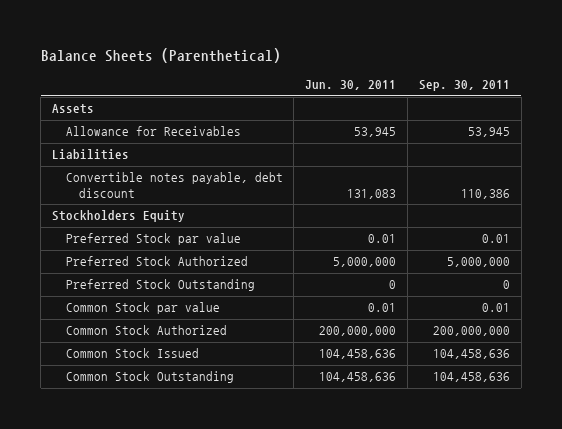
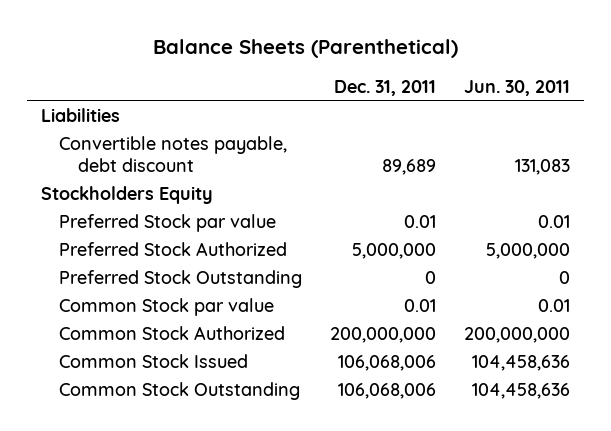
- | Jun. 30, 2011 | Sep. 30, 2011
+ | Dec. 31, 2011 | Jun. 30, 2011
- Assets
- Allowance for Receivables | 53,945 | 53,945

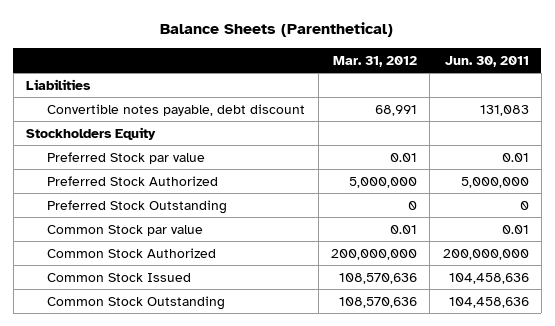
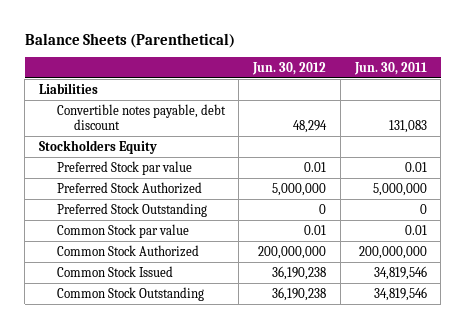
- | Mar. 31, 2012 | Jun. 30, 2011
+ | Jun. 30, 2012 | Jun. 30, 2011
- Common Stock Issued | 108,570,636 | 104,458,636
- Common Stock Outstanding | 108,570,636 | 104,458,636
+ Common Stock Issued | 36,190,238 | 34,819,546
+ Common Stock Outstanding | 36,190,238 | 34,819,546

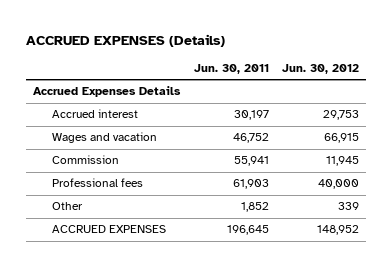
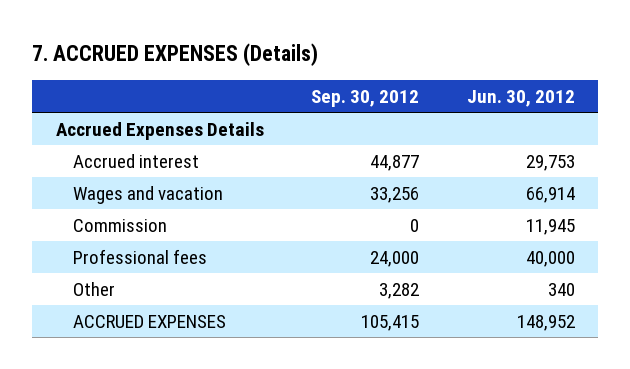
- ACCRUED EXPENSES (Details)
+ 7. ACCRUED EXPENSES (Details)
- | Jun. 30, 2011 | Jun. 30, 2012
+ | Sep. 30, 2012 | Jun. 30, 2012
- Wages and vacation | 46,752 | 66,915
+ Wages and vacation | 33,256 | 66,914
- Other | 1,852 | 339
+ Other | 3,282 | 340

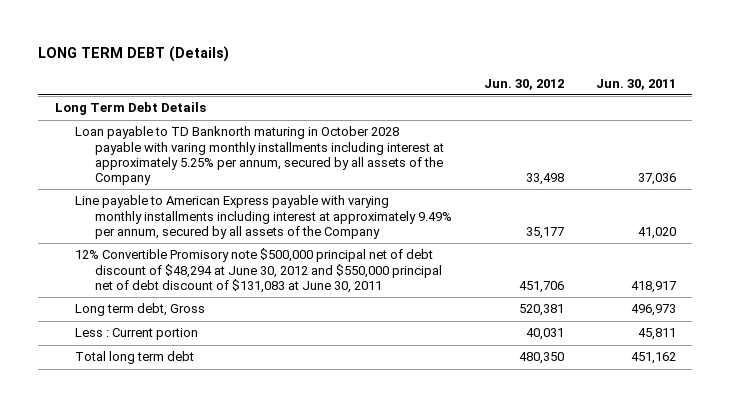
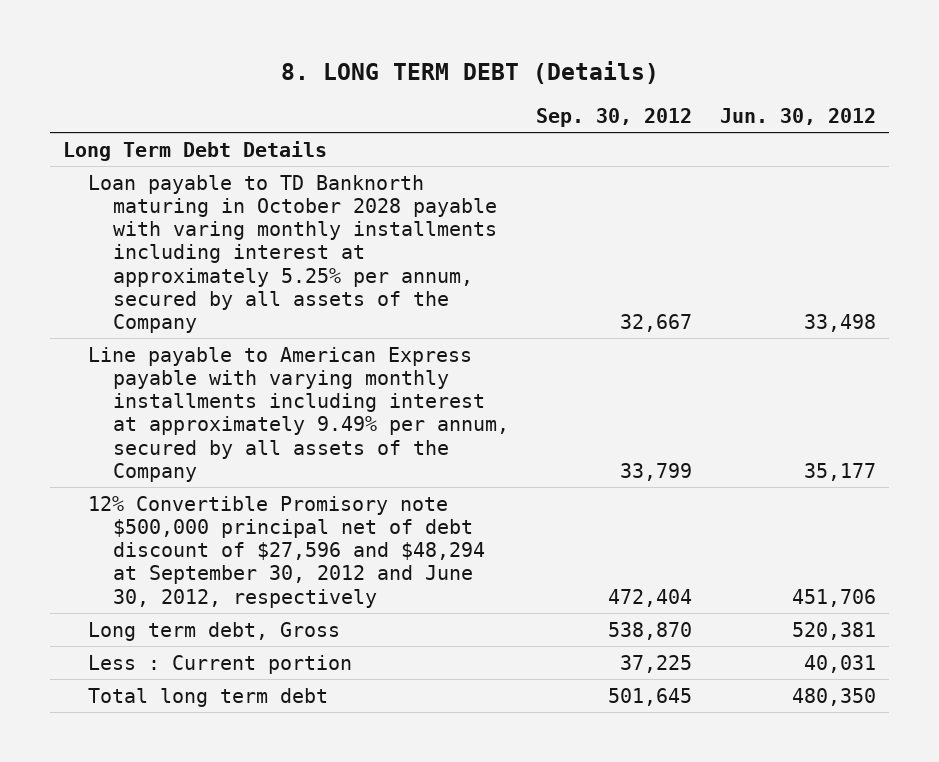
- LONG TERM DEBT (Details)
+ 8. LONG TERM DEBT (Details)
- | Jun. 30, 2012 | Jun. 30, 2011
+ | Sep. 30, 2012 | Jun. 30, 2012
- 12% Convertible Promisory note $500,000 principal net of debt discount of $48,294 at June 30, 2012 and $550,000 principal net of debt discount of $131,083 at June 30, 2011 | 451,706 | 418,917
+ 12% Convertible Promisory note $500,000 principal net of debt discount of $27,596 and $48,294 at September 30, 2012 and June 30, 2012, respectively | 472,404 | 451,706

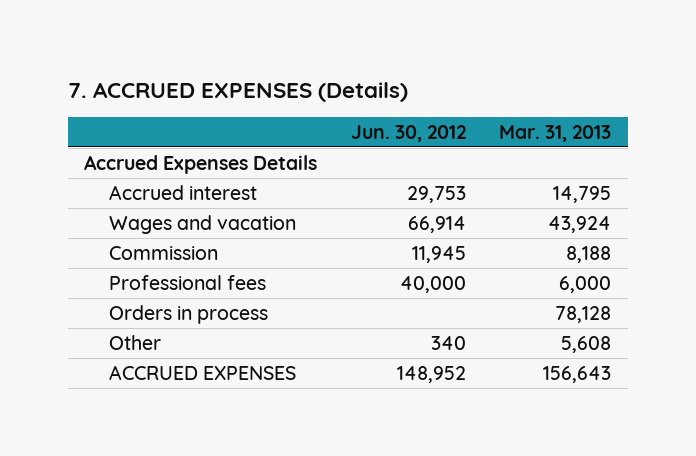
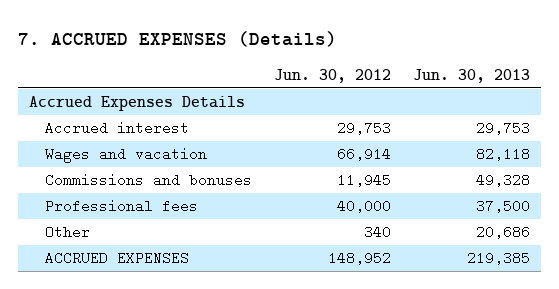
- | Jun. 30, 2012 | Mar. 31, 2013
+ | Jun. 30, 2012 | Jun. 30, 2013
- Commission | 11,945 | 8,188
+ Commissions and bonuses | 11,945 | 49,328
- Orders in process | | 78,128

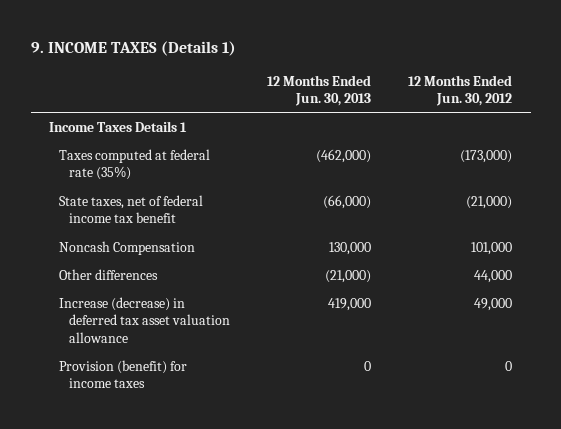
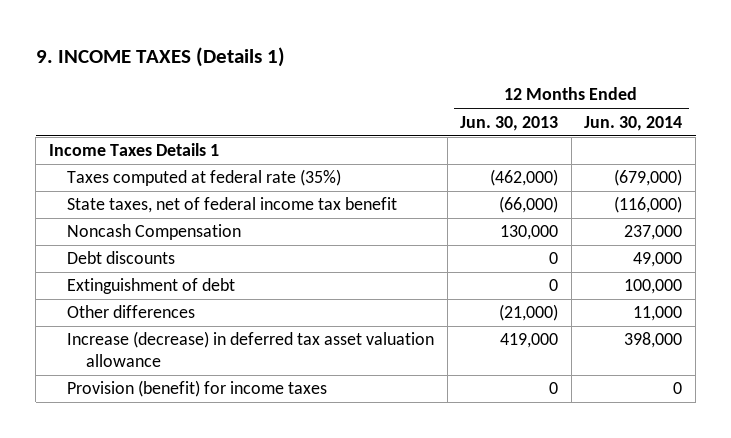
- | 12 Months Ended Jun. 30, 2013 | 12 Months Ended Jun. 30, 2012
+ | 12 Months Ended Jun. 30, 2013 | 12 Months Ended Jun. 30, 2014
+ Debt discounts | 0 | 49,000
+ Extinguishment of debt | 0 | 100,000

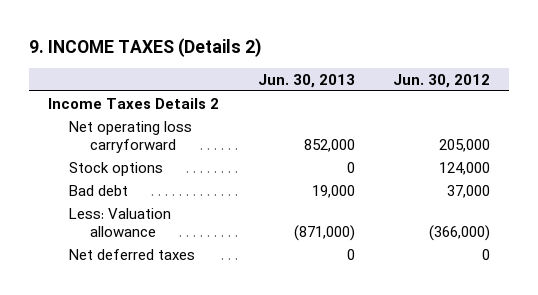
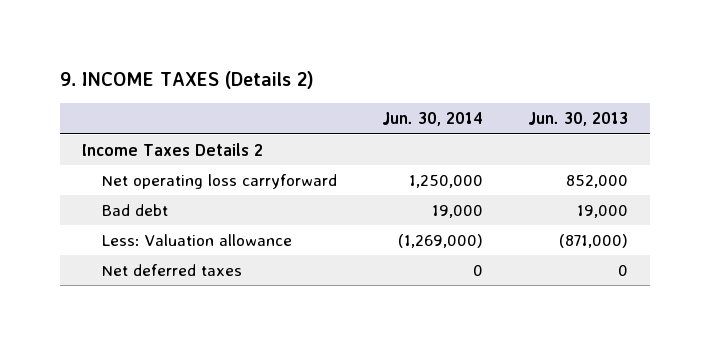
- | Jun. 30, 2013 | Jun. 30, 2012
+ | Jun. 30, 2014 | Jun. 30, 2013
- Stock options | 0 | 124,000

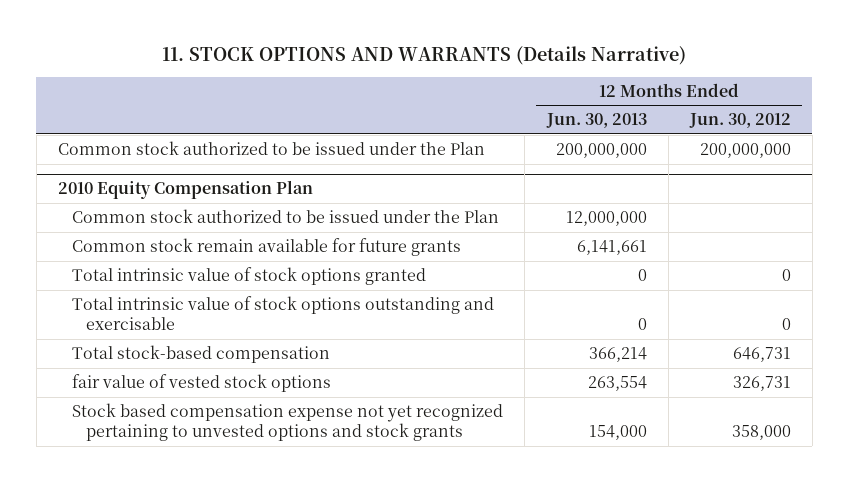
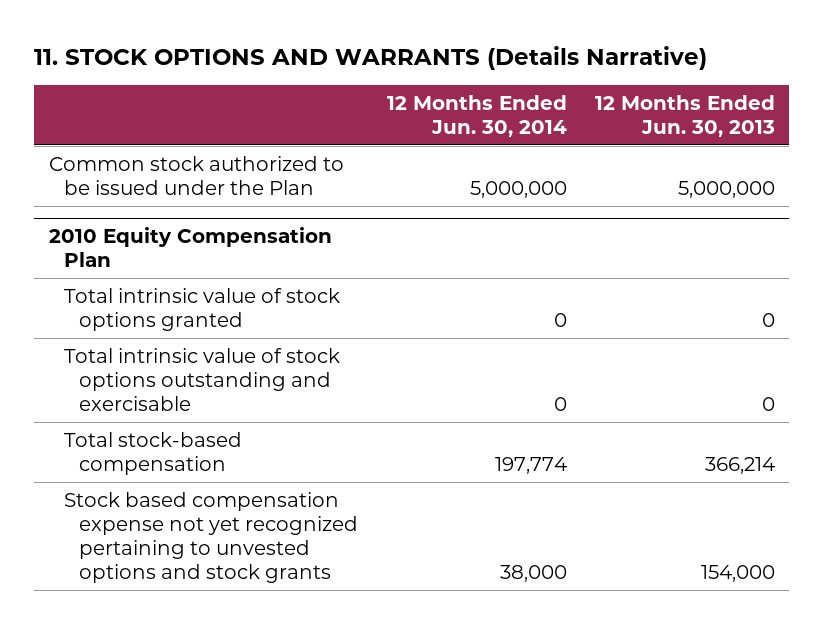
- | 12 Months Ended Jun. 30, 2013 | 12 Months Ended Jun. 30, 2012
+ | 12 Months Ended Jun. 30, 2014 | 12 Months Ended Jun. 30, 2013
- Common stock authorized to be issued under the Plan | 200,000,000 | 200,000,000
+ Common stock authorized to be issued under the Plan | 5,000,000 | 5,000,000
@ 2010 Equity Compensation Plan
- Common stock authorized to be issued under the Plan | 12,000,000 |
- Common stock remain available for future grants | 6,141,661 |
- fair value of vested stock options | 263,554 | 326,731

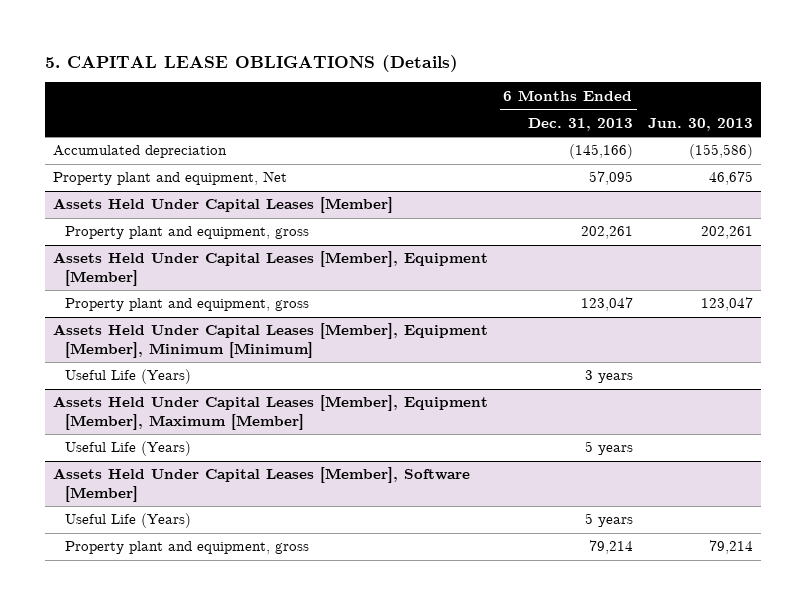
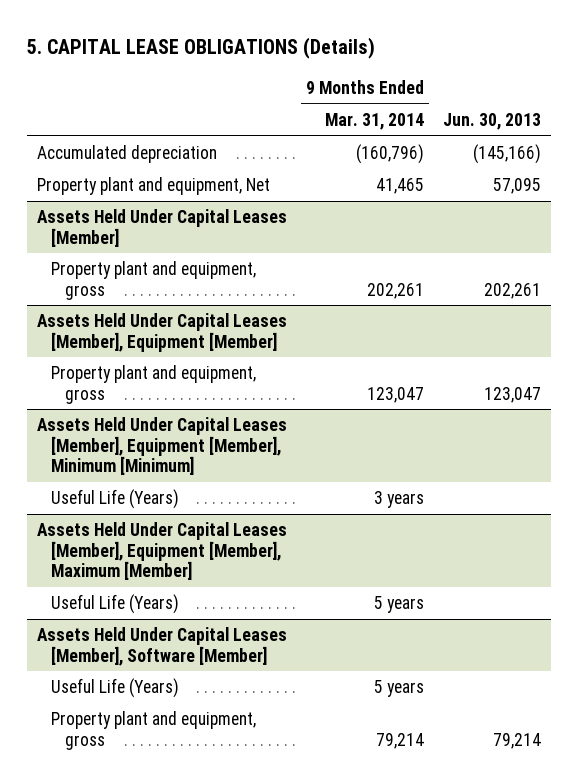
- | 6 Months Ended Dec. 31, 2013 | Jun. 30, 2013
+ | 9 Months Ended Mar. 31, 2014 | Jun. 30, 2013
- Accumulated depreciation | (145,166) | (155,586)
- Property plant and equipment, Net | 57,095 | 46,675
+ Accumulated depreciation | (160,796) | (145,166)
+ Property plant and equipment, Net | 41,465 | 57,095

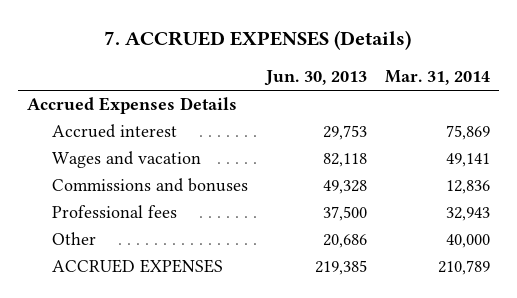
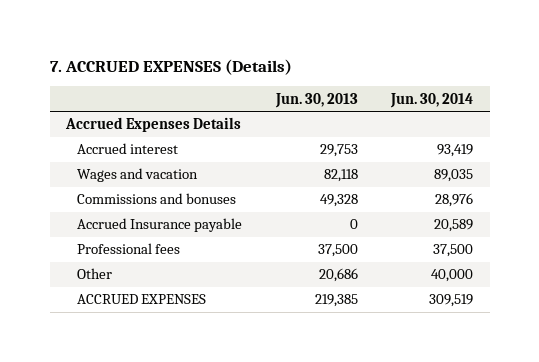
- | Jun. 30, 2013 | Mar. 31, 2014
+ | Jun. 30, 2013 | Jun. 30, 2014
+ Accrued Insurance payable | 0 | 20,589

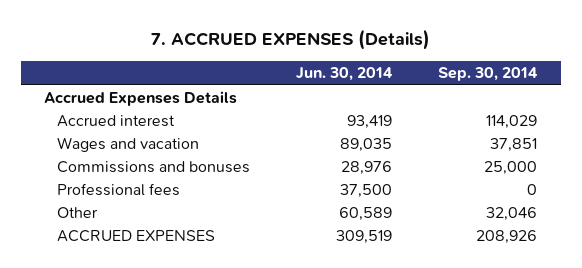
- | Jun. 30, 2013 | Jun. 30, 2014
+ | Jun. 30, 2014 | Sep. 30, 2014
- Accrued Insurance payable | 0 | 20,589
- Other | 20,686 | 40,000
+ Other | 60,589 | 32,046

